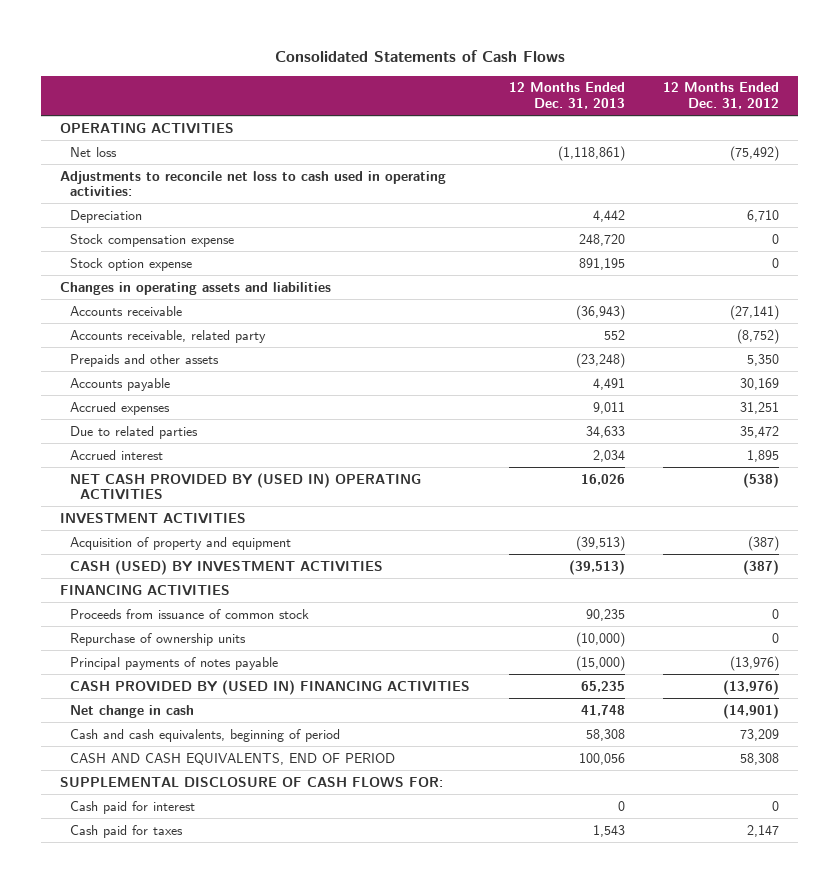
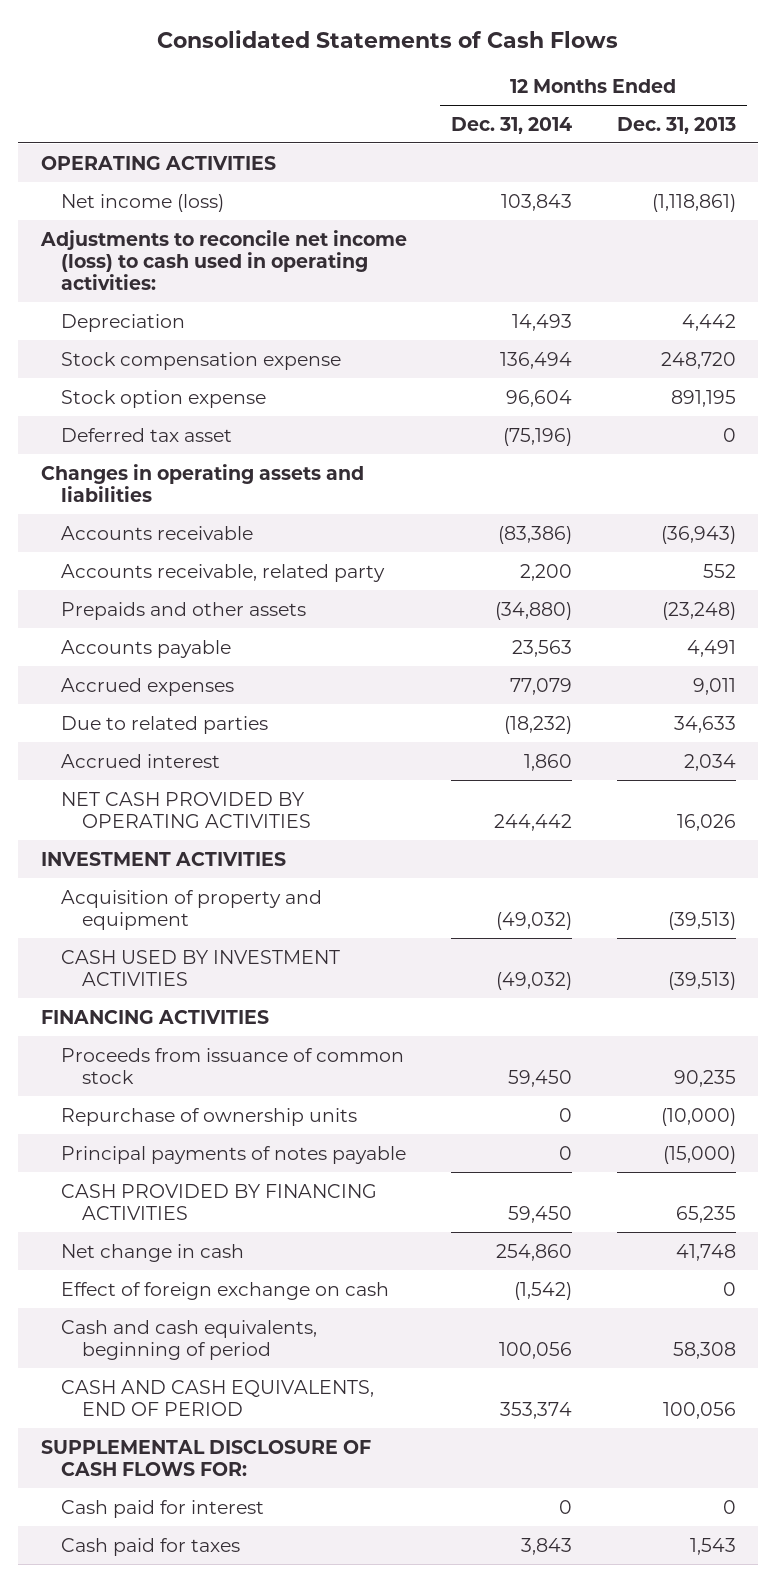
- | 12 Months Ended Dec. 31, 2013 | 12 Months Ended Dec. 31, 2012
+ | 12 Months Ended Dec. 31, 2014 | 12 Months Ended Dec. 31, 2013
- Net loss | (1,118,861) | (75,492)
- Adjustments to reconcile net loss to cash used in operating activities:
+ Net income (loss) | 103,843 | (1,118,861)
+ Adjustments to reconcile net income (loss) to cash used in operating activities:
+ Deferred tax asset | (75,196) | 0
- NET CASH PROVIDED BY (USED IN) OPERATING ACTIVITIES | 16,026 | (538)
+ NET CASH PROVIDED BY OPERATING ACTIVITIES | 244,442 | 16,026
- CASH (USED) BY INVESTMENT ACTIVITIES | (39,513) | (387)
+ CASH USED BY INVESTMENT ACTIVITIES | (49,032) | (39,513)
- CASH PROVIDED BY (USED IN) FINANCING ACTIVITIES | 65,235 | (13,976)
+ CASH PROVIDED BY FINANCING ACTIVITIES | 59,450 | 65,235
+ Effect of foreign exchange on cash | (1,542) | 0

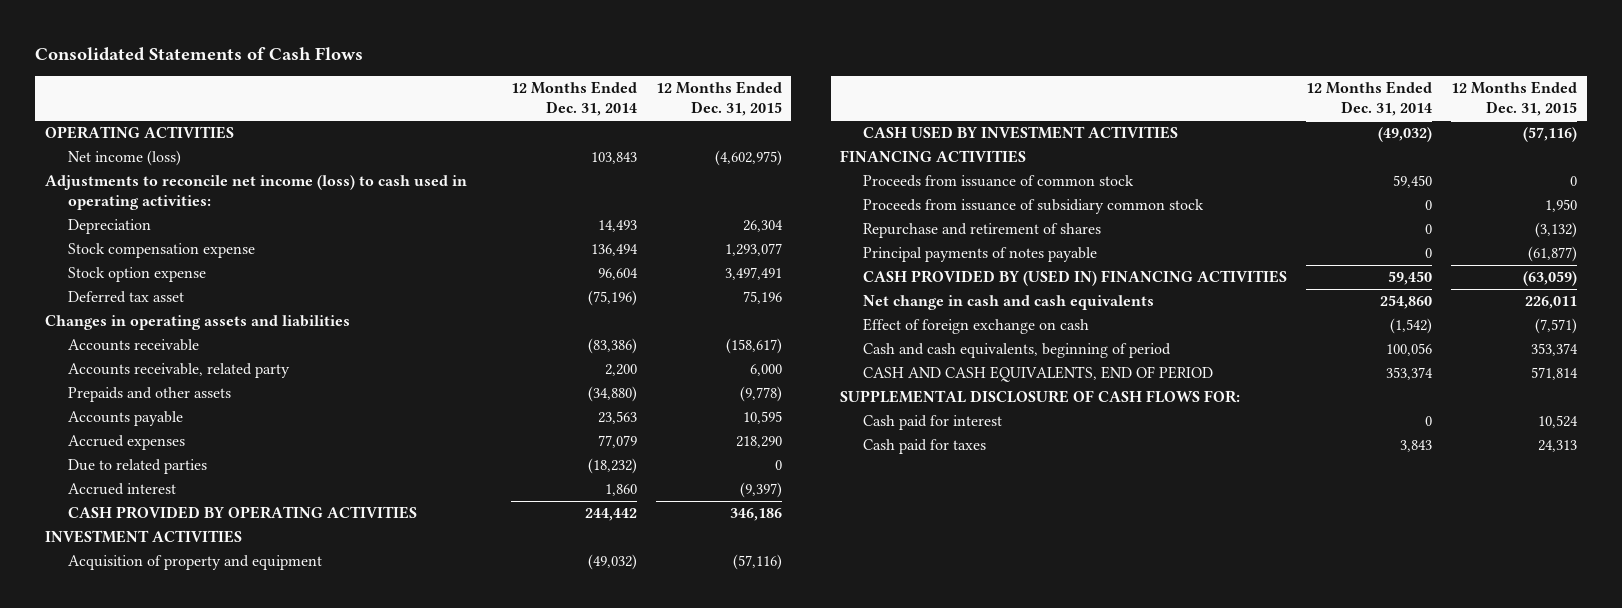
- | 12 Months Ended Dec. 31, 2014 | 12 Months Ended Dec. 31, 2013
+ | 12 Months Ended Dec. 31, 2014 | 12 Months Ended Dec. 31, 2015
- NET CASH PROVIDED BY OPERATING ACTIVITIES | 244,442 | 16,026
+ CASH PROVIDED BY OPERATING ACTIVITIES | 244,442 | 346,186
- Repurchase of ownership units | 0 | (10,000)
+ Proceeds from issuance of subsidiary common stock | 0 | 1,950
+ Repurchase and retirement of shares | 0 | (3,132)
- CASH PROVIDED BY FINANCING ACTIVITIES | 59,450 | 65,235
- Net change in cash | 254,860 | 41,748
+ CASH PROVIDED BY (USED IN) FINANCING ACTIVITIES | 59,450 | (63,059)
+ Net change in cash and cash equivalents | 254,860 | 226,011

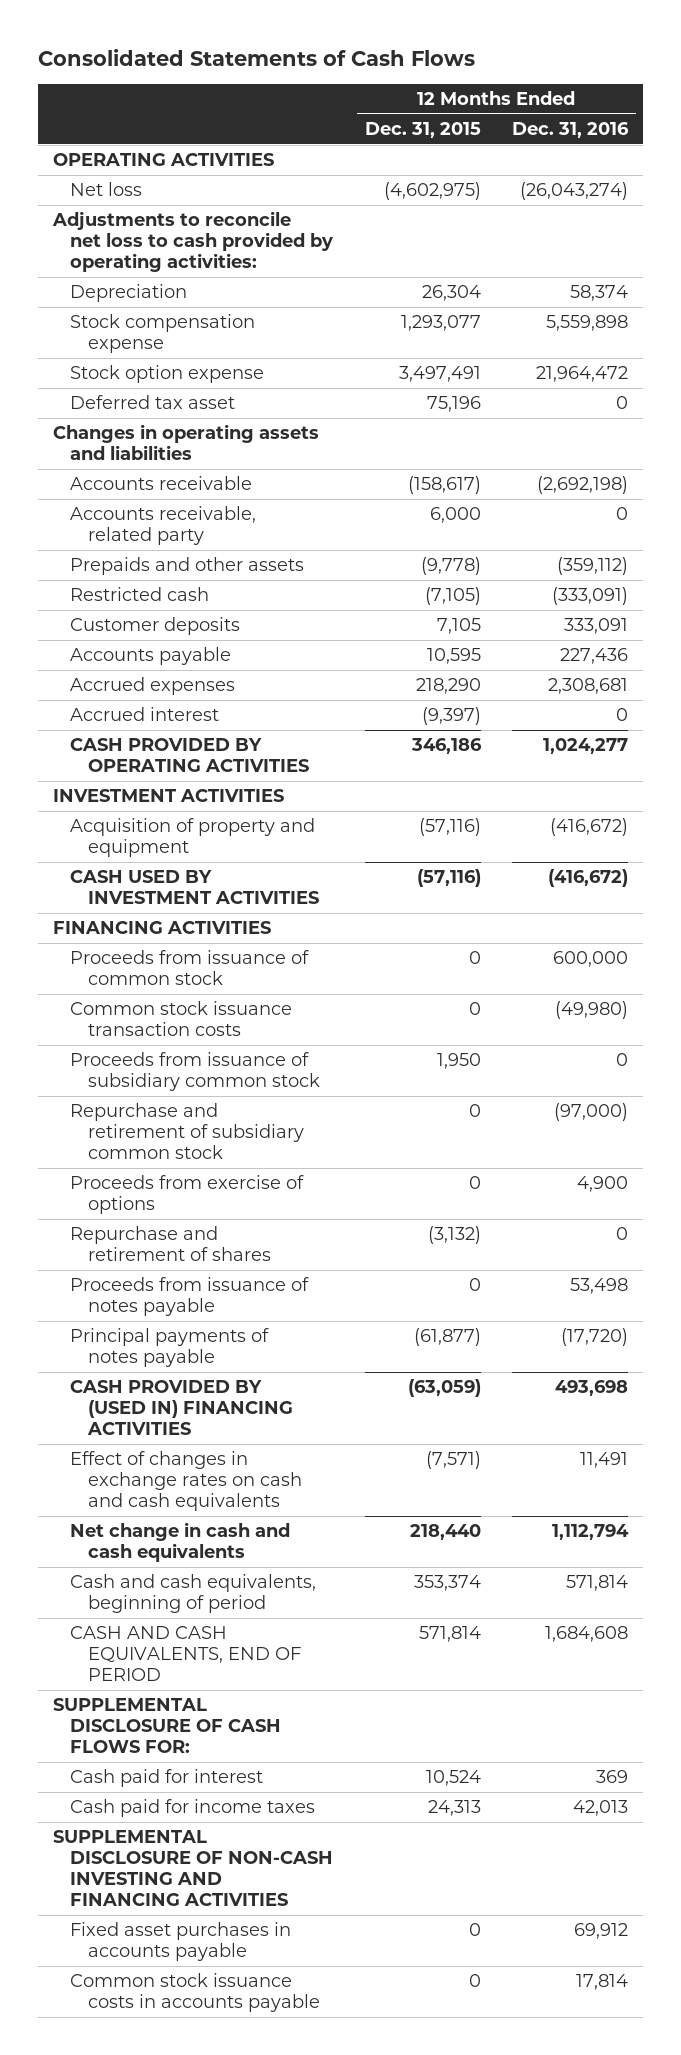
- | 12 Months Ended Dec. 31, 2014 | 12 Months Ended Dec. 31, 2015
+ | 12 Months Ended Dec. 31, 2015 | 12 Months Ended Dec. 31, 2016
- Net income (loss) | 103,843 | (4,602,975)
- Adjustments to reconcile net income (loss) to cash used in operating activities:
+ Net loss | (4,602,975) | (26,043,274)
+ Adjustments to reconcile net loss to cash provided by operating activities:
+ Restricted cash | (7,105) | (333,091)
+ Customer deposits | 7,105 | 333,091
- Due to related parties | (18,232) | 0
+ Common stock issuance transaction costs | 0 | (49,980)
+ Repurchase and retirement of subsidiary common stock | 0 | (97,000)
+ Proceeds from exercise of options | 0 | 4,900
+ Proceeds from issuance of notes payable | 0 | 53,498
- Net change in cash and cash equivalents | 254,860 | 226,011
- Effect of foreign exchange on cash | (1,542) | (7,571)
+ Effect of changes in exchange rates on cash and cash equivalents | (7,571) | 11,491
+ Net change in cash and cash equivalents | 218,440 | 1,112,794
- Cash paid for taxes | 3,843 | 24,313
+ Cash paid for income taxes | 24,313 | 42,013
+ SUPPLEMENTAL DISCLOSURE OF NON-CASH INVESTING AND FINANCING ACTIVITIES
+ Fixed asset purchases in accounts payable | 0 | 69,912
+ Common stock issuance costs in accounts payable | 0 | 17,814

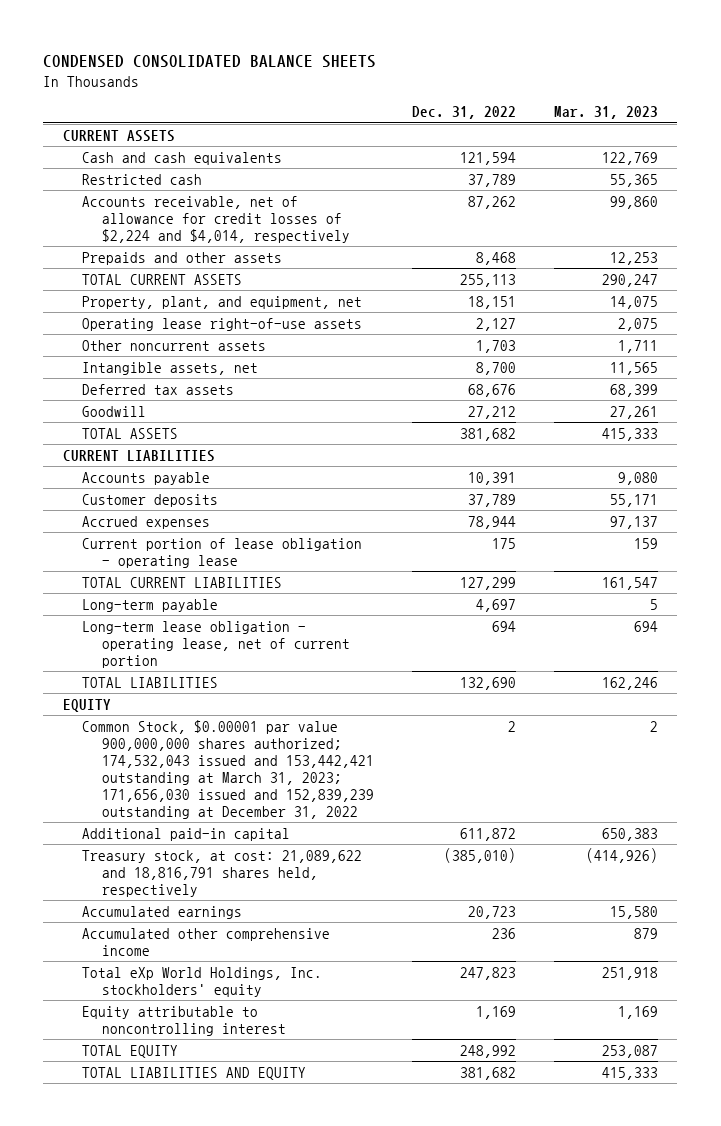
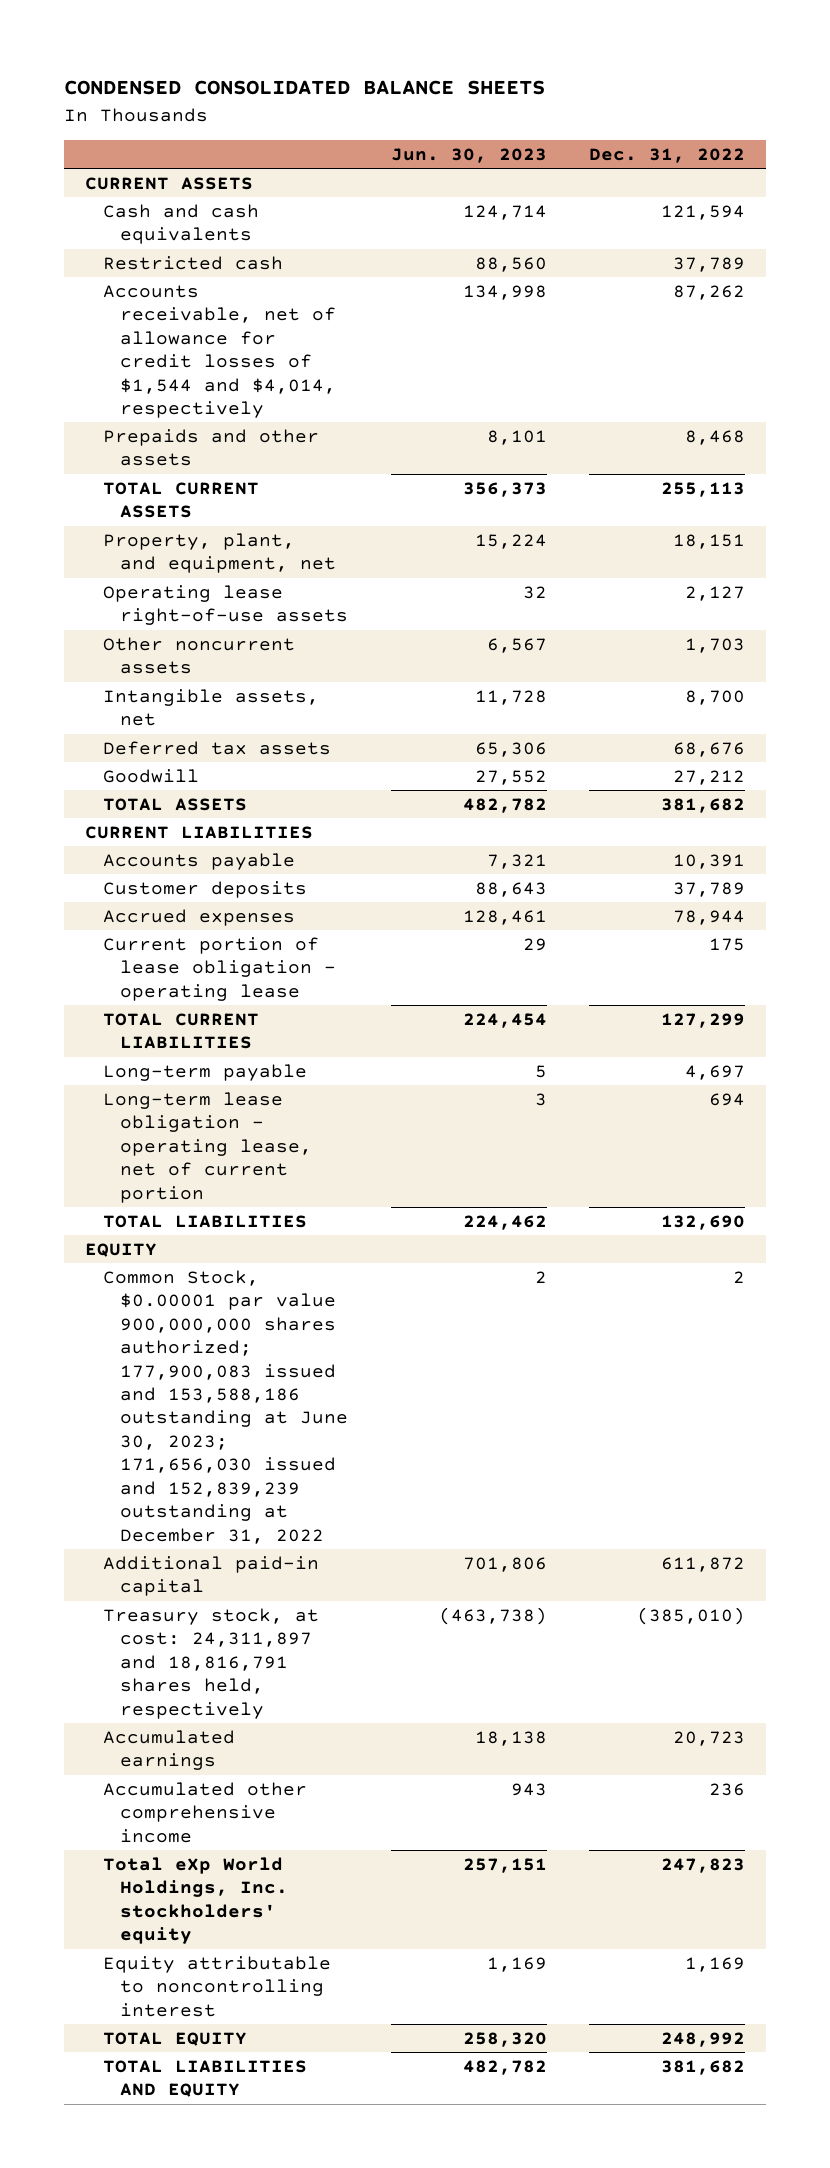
- | Dec. 31, 2022 | Mar. 31, 2023
+ | Jun. 30, 2023 | Dec. 31, 2022
- Accounts receivable, net of allowance for credit losses of $2,224 and $4,014, respectively | 87,262 | 99,860
+ Accounts receivable, net of allowance for credit losses of $1,544 and $4,014, respectively | 134,998 | 87,262
- Common Stock, $0.00001 par value 900,000,000 shares authorized; 174,532,043 issued and 153,442,421 outstanding at March 31, 2023; 171,656,030 issued and 152,839,239 outstanding at December 31, 2022 | 2 | 2
+ Common Stock, $0.00001 par value 900,000,000 shares authorized; 177,900,083 issued and 153,588,186 outstanding at June 30, 2023; 171,656,030 issued and 152,839,239 outstanding at December 31, 2022 | 2 | 2
- Treasury stock, at cost: 21,089,622 and 18,816,791 shares held, respectively | (385,010) | (414,926)
+ Treasury stock, at cost: 24,311,897 and 18,816,791 shares held, respectively | (463,738) | (385,010)

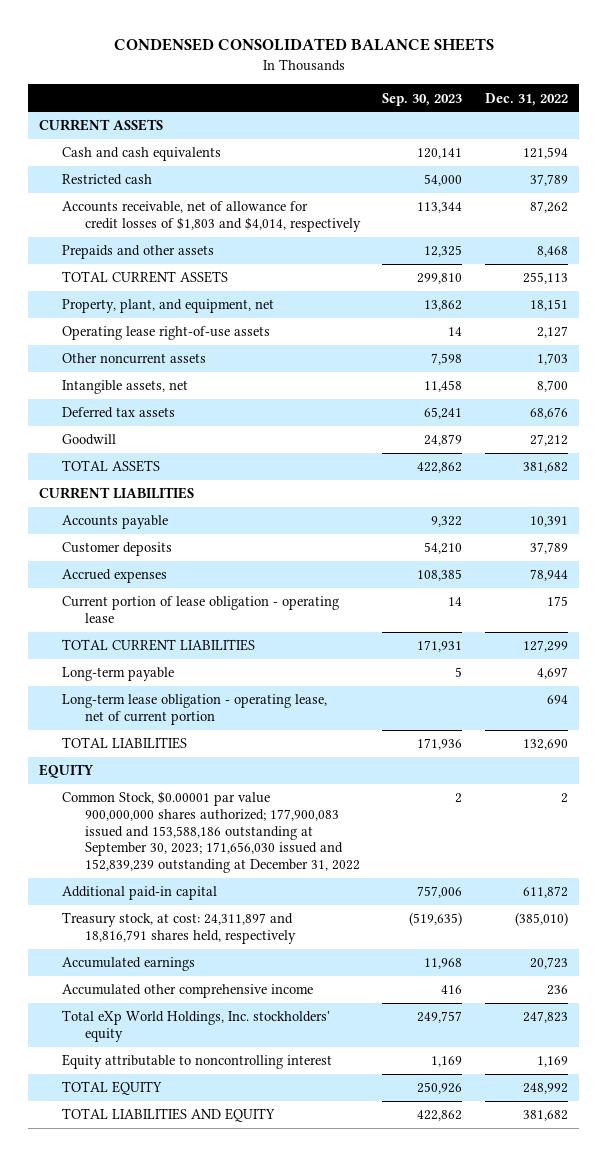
- | Jun. 30, 2023 | Dec. 31, 2022
+ | Sep. 30, 2023 | Dec. 31, 2022
- Accounts receivable, net of allowance for credit losses of $1,544 and $4,014, respectively | 134,998 | 87,262
+ Accounts receivable, net of allowance for credit losses of $1,803 and $4,014, respectively | 113,344 | 87,262
- Common Stock, $0.00001 par value 900,000,000 shares authorized; 177,900,083 issued and 153,588,186 outstanding at June 30, 2023; 171,656,030 issued and 152,839,239 outstanding at December 31, 2022 | 2 | 2
+ Common Stock, $0.00001 par value 900,000,000 shares authorized; 177,900,083 issued and 153,588,186 outstanding at September 30, 2023; 171,656,030 issued and 152,839,239 outstanding at December 31, 2022 | 2 | 2

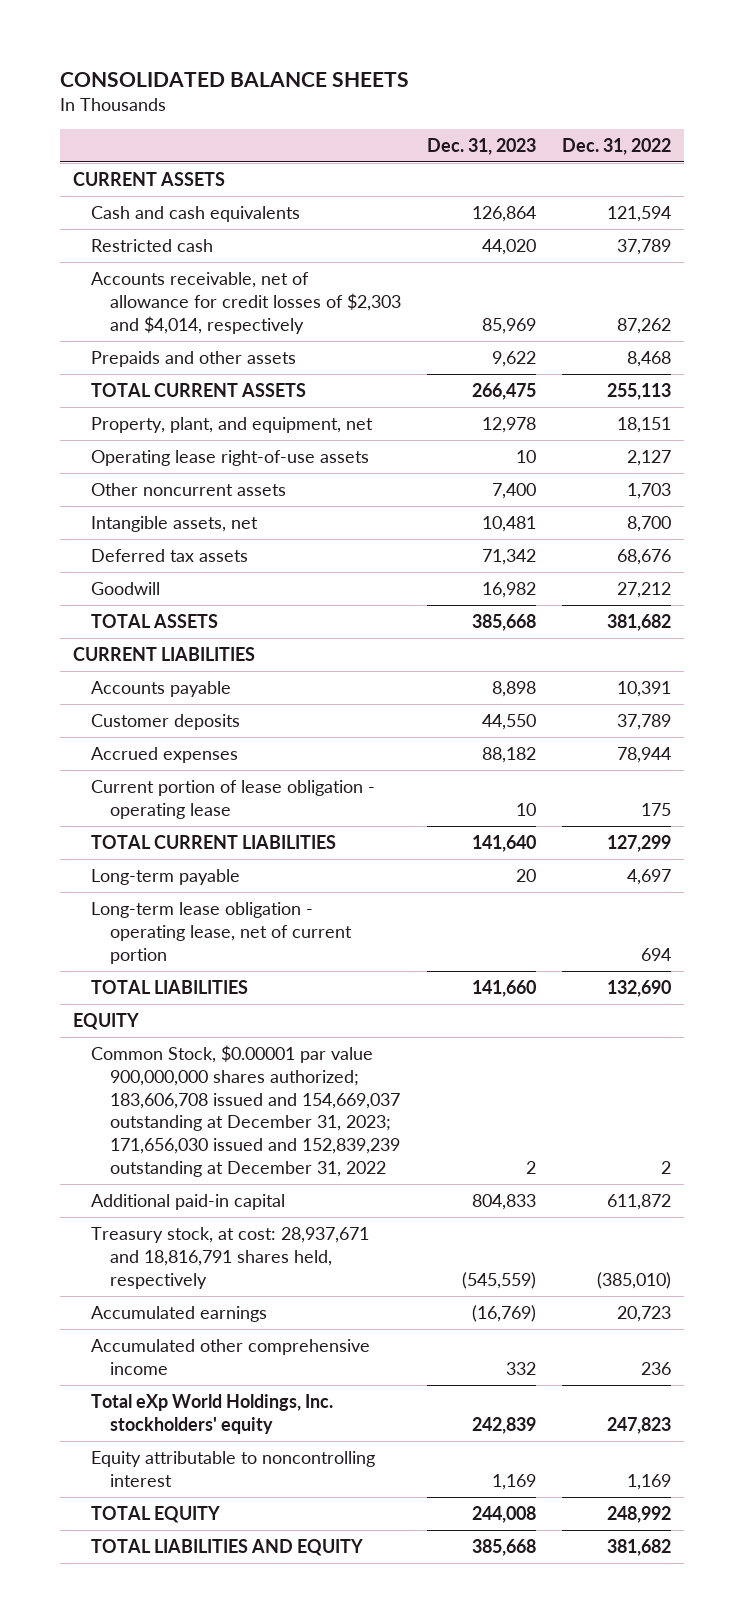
- CONDENSED CONSOLIDATED BALANCE SHEETS
+ CONSOLIDATED BALANCE SHEETS
- | Sep. 30, 2023 | Dec. 31, 2022
+ | Dec. 31, 2023 | Dec. 31, 2022
- Accounts receivable, net of allowance for credit losses of $1,803 and $4,014, respectively | 113,344 | 87,262
+ Accounts receivable, net of allowance for credit losses of $2,303 and $4,014, respectively | 85,969 | 87,262
- Common Stock, $0.00001 par value 900,000,000 shares authorized; 177,900,083 issued and 153,588,186 outstanding at September 30, 2023; 171,656,030 issued and 152,839,239 outstanding at December 31, 2022 | 2 | 2
+ Common Stock, $0.00001 par value 900,000,000 shares authorized; 183,606,708 issued and 154,669,037 outstanding at December 31, 2023; 171,656,030 issued and 152,839,239 outstanding at December 31, 2022 | 2 | 2
- Treasury stock, at cost: 24,311,897 and 18,816,791 shares held, respectively | (519,635) | (385,010)
+ Treasury stock, at cost: 28,937,671 and 18,816,791 shares held, respectively | (545,559) | (385,010)

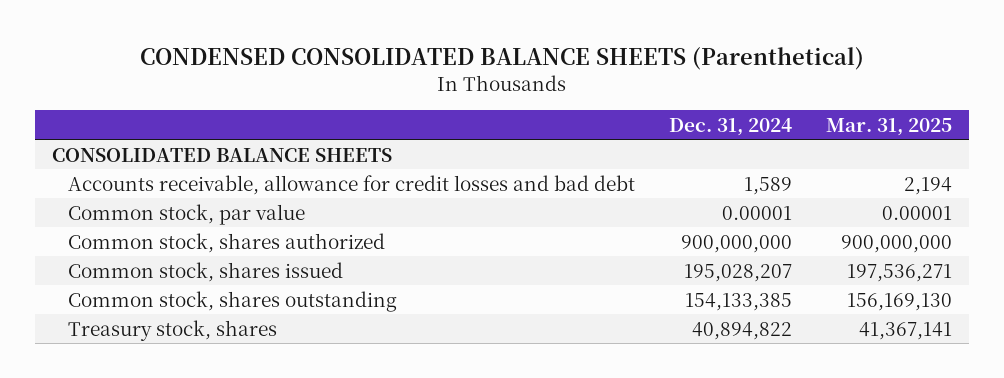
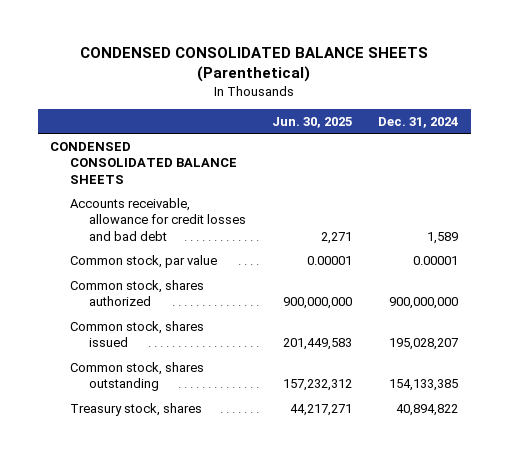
- | Dec. 31, 2024 | Mar. 31, 2025
+ | Jun. 30, 2025 | Dec. 31, 2024
- CONSOLIDATED BALANCE SHEETS
+ CONDENSED CONSOLIDATED BALANCE SHEETS

